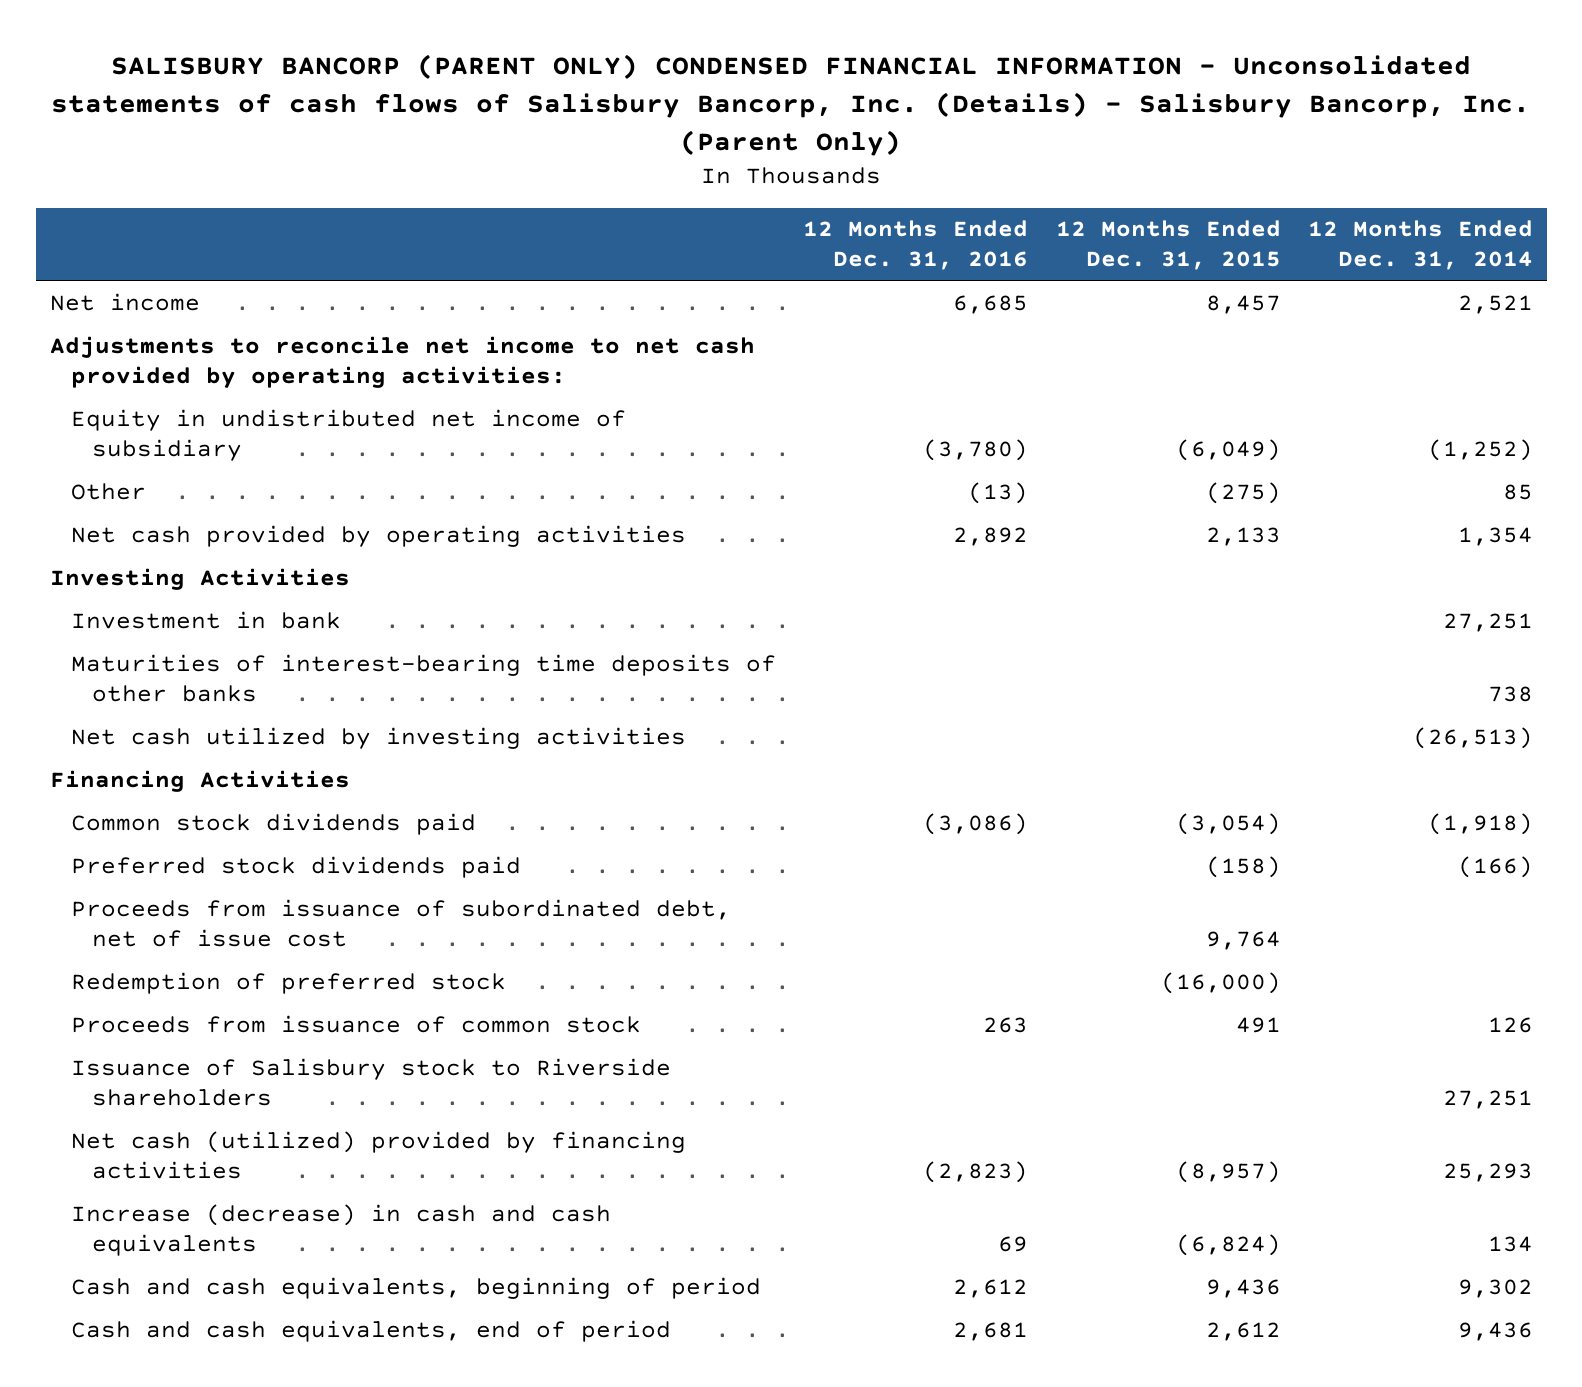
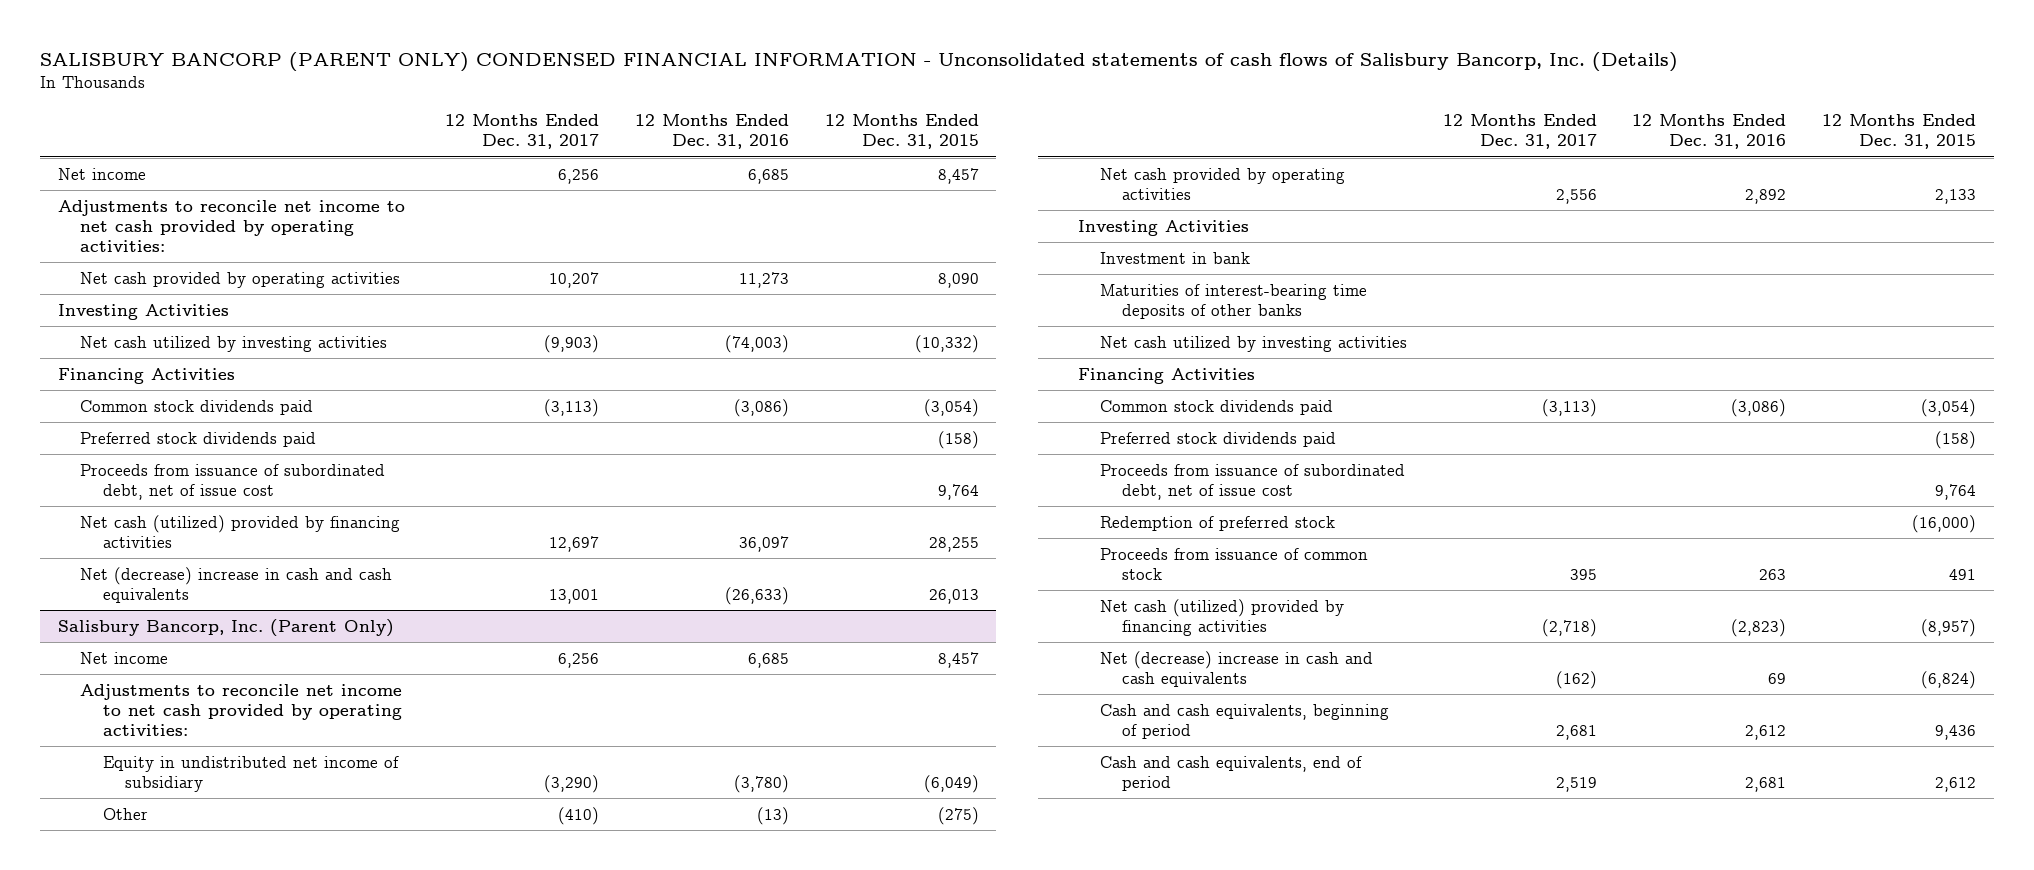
- SALISBURY BANCORP (PARENT ONLY) CONDENSED FINANCIAL INFORMATION - Unconsolidated statements of cash flows of Salisbury Bancorp, Inc. (Details) - Salisbury Bancorp, Inc. (Parent Only)
+ SALISBURY BANCORP (PARENT ONLY) CONDENSED FINANCIAL INFORMATION - Unconsolidated statements of cash flows of Salisbury Bancorp, Inc. (Details)
- | 12 Months Ended Dec. 31, 2016 | 12 Months Ended Dec. 31, 2015 | 12 Months Ended Dec. 31, 2014
+ | 12 Months Ended Dec. 31, 2017 | 12 Months Ended Dec. 31, 2016 | 12 Months Ended Dec. 31, 2015
+ Net cash provided by operating activities | 10,207 | 11,273 | 8,090
+ Investing Activities
+ Net cash utilized by investing activities | (9,903) | (74,003) | (10,332)
+ Financing Activities
+ Common stock dividends paid | (3,113) | (3,086) | (3,054)
+ Preferred stock dividends paid | | | (158)
+ Proceeds from issuance of subordinated debt, net of issue cost | | | 9,764
+ Net cash (utilized) provided by financing activities | 12,697 | 36,097 | 28,255
+ Net (decrease) increase in cash and cash equivalents | 13,001 | (26,633) | 26,013
+ Salisbury Bancorp, Inc. (Parent Only)
+ Net income | 6,256 | 6,685 | 8,457
+ Adjustments to reconcile net income to net cash provided by operating activities:
- Issuance of Salisbury stock to Riverside shareholders | | | 27,251
- Increase (decrease) in cash and cash equivalents | 69 | (6,824) | 134
+ Net (decrease) increase in cash and cash equivalents | (162) | 69 | (6,824)

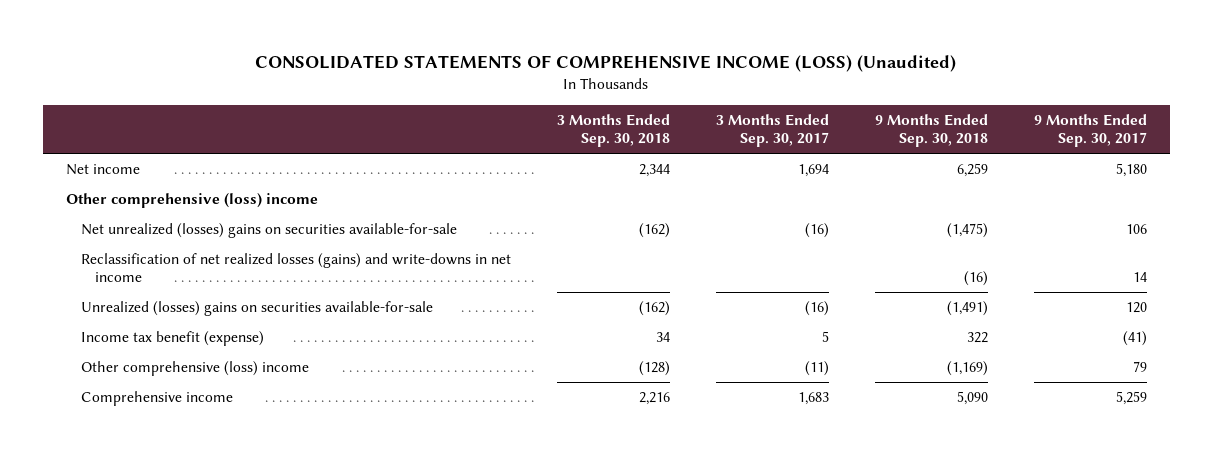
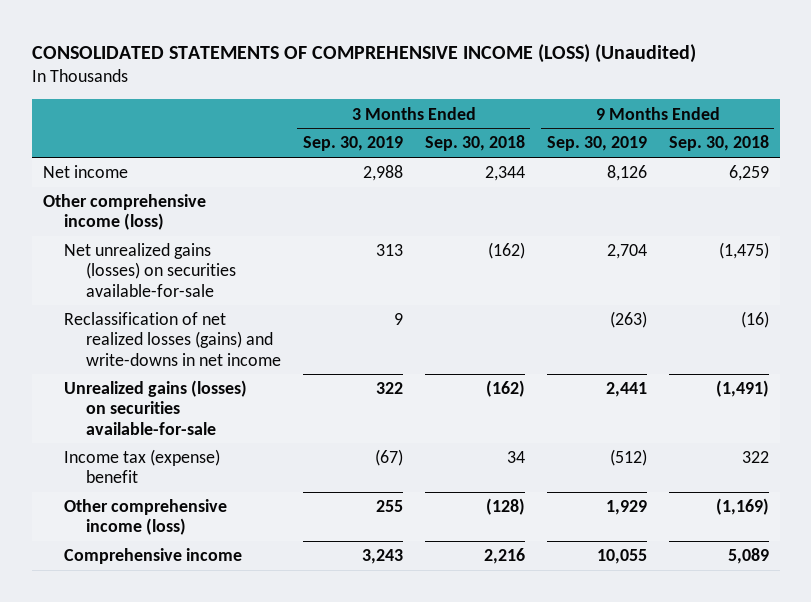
- | 3 Months Ended Sep. 30, 2018 | 3 Months Ended Sep. 30, 2017 | 9 Months Ended Sep. 30, 2018 | 9 Months Ended Sep. 30, 2017
+ | 3 Months Ended Sep. 30, 2019 | 3 Months Ended Sep. 30, 2018 | 9 Months Ended Sep. 30, 2019 | 9 Months Ended Sep. 30, 2018
- Other comprehensive (loss) income
- Net unrealized (losses) gains on securities available-for-sale | (162) | (16) | (1,475) | 106
+ Other comprehensive income (loss)
+ Net unrealized gains (losses) on securities available-for-sale | 313 | (162) | 2,704 | (1,475)
- Unrealized (losses) gains on securities available-for-sale | (162) | (16) | (1,491) | 120
- Income tax benefit (expense) | 34 | 5 | 322 | (41)
- Other comprehensive (loss) income | (128) | (11) | (1,169) | 79
- Comprehensive income | 2,216 | 1,683 | 5,090 | 5,259
+ Unrealized gains (losses) on securities available-for-sale | 322 | (162) | 2,441 | (1,491)
+ Income tax (expense) benefit | (67) | 34 | (512) | 322
+ Other comprehensive income (loss) | 255 | (128) | 1,929 | (1,169)
+ Comprehensive income | 3,243 | 2,216 | 10,055 | 5,089

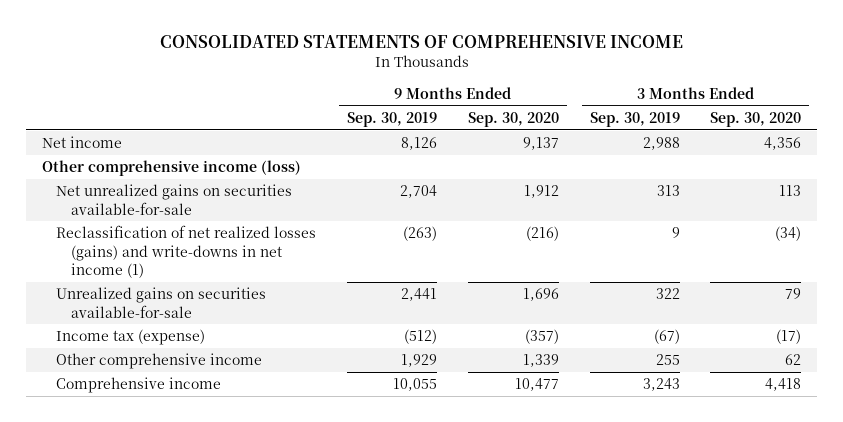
- CONSOLIDATED STATEMENTS OF COMPREHENSIVE INCOME (LOSS) (Unaudited)
+ CONSOLIDATED STATEMENTS OF COMPREHENSIVE INCOME
- | 3 Months Ended Sep. 30, 2019 | 3 Months Ended Sep. 30, 2018 | 9 Months Ended Sep. 30, 2019 | 9 Months Ended Sep. 30, 2018
+ | 9 Months Ended Sep. 30, 2019 | 9 Months Ended Sep. 30, 2020 | 3 Months Ended Sep. 30, 2019 | 3 Months Ended Sep. 30, 2020
- Net unrealized gains (losses) on securities available-for-sale | 313 | (162) | 2,704 | (1,475)
- Reclassification of net realized losses (gains) and write-downs in net income | 9 | | (263) | (16)
- Unrealized gains (losses) on securities available-for-sale | 322 | (162) | 2,441 | (1,491)
- Income tax (expense) benefit | (67) | 34 | (512) | 322
- Other comprehensive income (loss) | 255 | (128) | 1,929 | (1,169)
+ Net unrealized gains on securities available-for-sale | 2,704 | 1,912 | 313 | 113
+ Reclassification of net realized losses (gains) and write-downs in net income (1) | (263) | (216) | 9 | (34)
+ Unrealized gains on securities available-for-sale | 2,441 | 1,696 | 322 | 79
+ Income tax (expense) | (512) | (357) | (67) | (17)
+ Other comprehensive income | 1,929 | 1,339 | 255 | 62

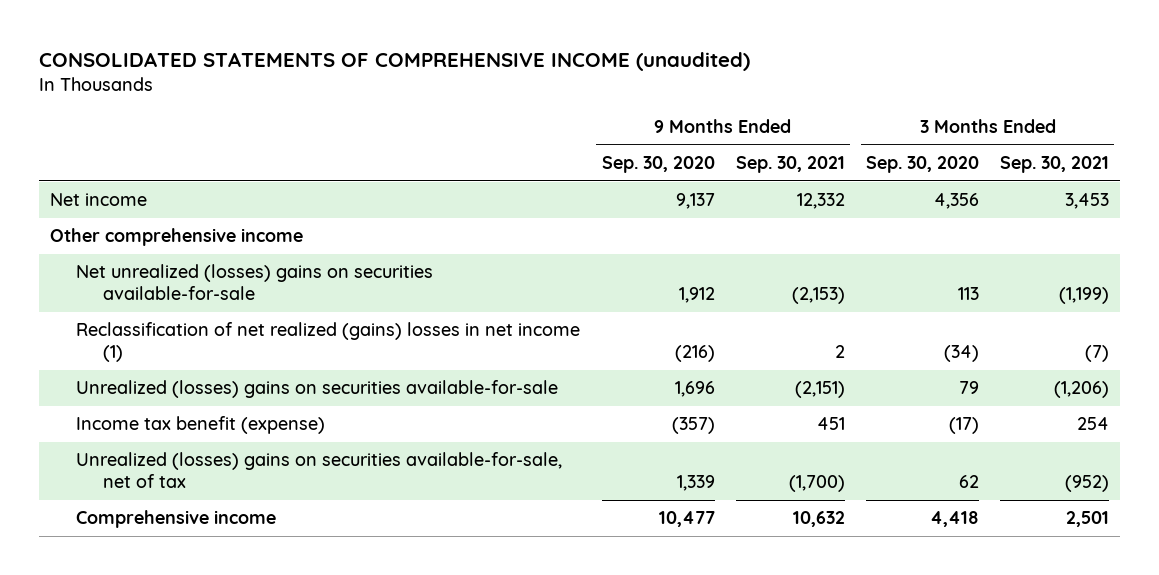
- CONSOLIDATED STATEMENTS OF COMPREHENSIVE INCOME
+ CONSOLIDATED STATEMENTS OF COMPREHENSIVE INCOME (unaudited)
- | 9 Months Ended Sep. 30, 2019 | 9 Months Ended Sep. 30, 2020 | 3 Months Ended Sep. 30, 2019 | 3 Months Ended Sep. 30, 2020
+ | 9 Months Ended Sep. 30, 2020 | 9 Months Ended Sep. 30, 2021 | 3 Months Ended Sep. 30, 2020 | 3 Months Ended Sep. 30, 2021
- Other comprehensive income (loss)
- Net unrealized gains on securities available-for-sale | 2,704 | 1,912 | 313 | 113
- Reclassification of net realized losses (gains) and write-downs in net income (1) | (263) | (216) | 9 | (34)
- Unrealized gains on securities available-for-sale | 2,441 | 1,696 | 322 | 79
- Income tax (expense) | (512) | (357) | (67) | (17)
- Other comprehensive income | 1,929 | 1,339 | 255 | 62
+ Other comprehensive income
+ Net unrealized (losses) gains on securities available-for-sale | 1,912 | (2,153) | 113 | (1,199)
+ Reclassification of net realized (gains) losses in net income (1) | (216) | 2 | (34) | (7)
+ Unrealized (losses) gains on securities available-for-sale | 1,696 | (2,151) | 79 | (1,206)
+ Income tax benefit (expense) | (357) | 451 | (17) | 254
+ Unrealized (losses) gains on securities available-for-sale, net of tax | 1,339 | (1,700) | 62 | (952)

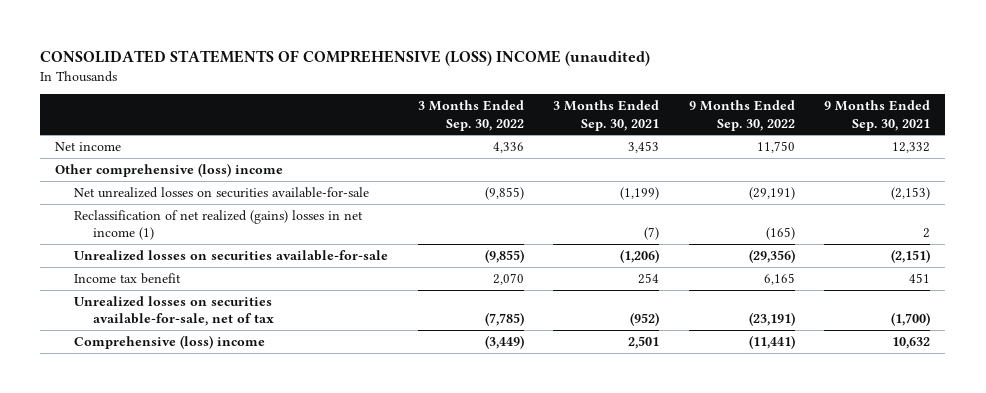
- CONSOLIDATED STATEMENTS OF COMPREHENSIVE INCOME (unaudited)
+ CONSOLIDATED STATEMENTS OF COMPREHENSIVE (LOSS) INCOME (unaudited)
- | 9 Months Ended Sep. 30, 2020 | 9 Months Ended Sep. 30, 2021 | 3 Months Ended Sep. 30, 2020 | 3 Months Ended Sep. 30, 2021
+ | 3 Months Ended Sep. 30, 2022 | 3 Months Ended Sep. 30, 2021 | 9 Months Ended Sep. 30, 2022 | 9 Months Ended Sep. 30, 2021
- Other comprehensive income
- Net unrealized (losses) gains on securities available-for-sale | 1,912 | (2,153) | 113 | (1,199)
+ Other comprehensive (loss) income
+ Net unrealized losses on securities available-for-sale | (9,855) | (1,199) | (29,191) | (2,153)
- Unrealized (losses) gains on securities available-for-sale | 1,696 | (2,151) | 79 | (1,206)
- Income tax benefit (expense) | (357) | 451 | (17) | 254
- Unrealized (losses) gains on securities available-for-sale, net of tax | 1,339 | (1,700) | 62 | (952)
- Comprehensive income | 10,477 | 10,632 | 4,418 | 2,501
+ Unrealized losses on securities available-for-sale | (9,855) | (1,206) | (29,356) | (2,151)
+ Income tax benefit | 2,070 | 254 | 6,165 | 451
+ Unrealized losses on securities available-for-sale, net of tax | (7,785) | (952) | (23,191) | (1,700)
+ Comprehensive (loss) income | (3,449) | 2,501 | (11,441) | 10,632

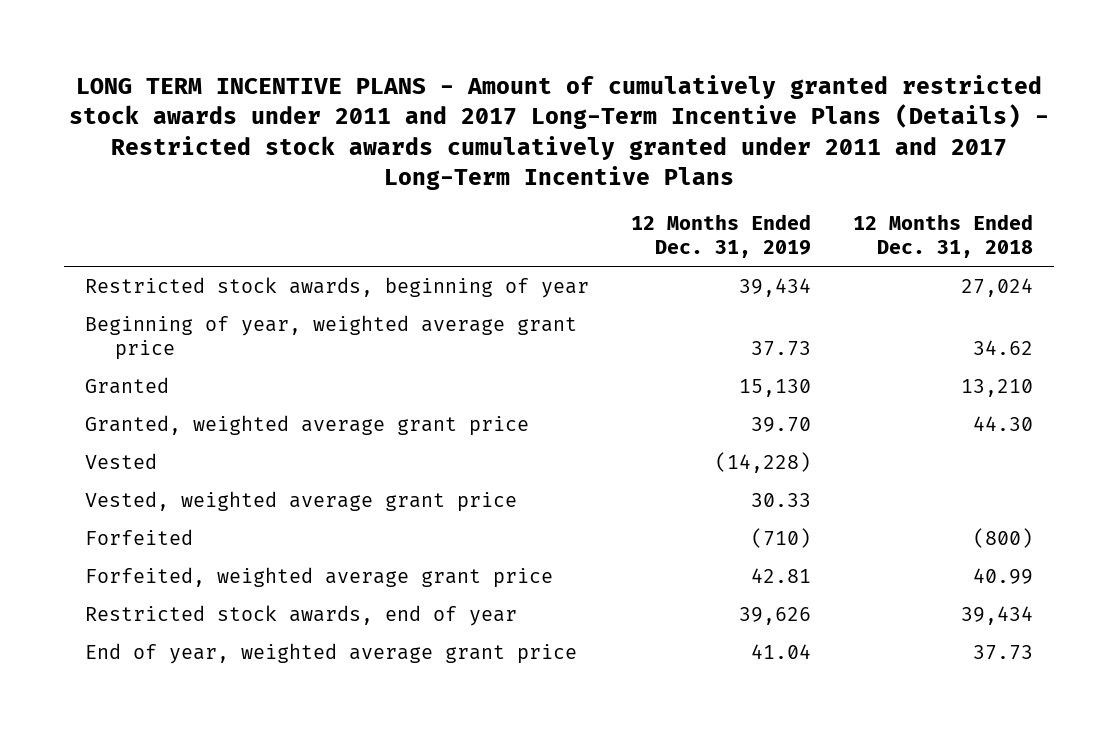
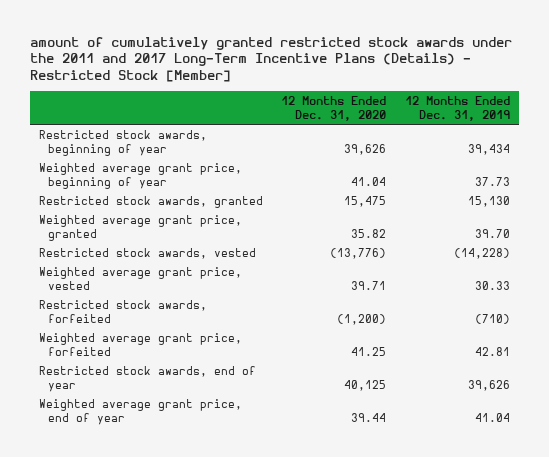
- LONG TERM INCENTIVE PLANS - Amount of cumulatively granted restricted stock awards under 2011 and 2017 Long-Term Incentive Plans (Details) - Restricted stock awards cumulatively granted under 2011 and 2017 Long-Term Incentive Plans
+ amount of cumulatively granted restricted stock awards under the 2011 and 2017 Long-Term Incentive Plans (Details) - Restricted Stock [Member]
- | 12 Months Ended Dec. 31, 2019 | 12 Months Ended Dec. 31, 2018
+ | 12 Months Ended Dec. 31, 2020 | 12 Months Ended Dec. 31, 2019
- Beginning of year, weighted average grant price | 37.73 | 34.62
- Granted | 15,130 | 13,210
- Granted, weighted average grant price | 39.70 | 44.30
- Vested | (14,228) |
- Vested, weighted average grant price | 30.33 |
- Forfeited | (710) | (800)
- Forfeited, weighted average grant price | 42.81 | 40.99
+ Weighted average grant price, beginning of year | 41.04 | 37.73
+ Restricted stock awards, granted | 15,475 | 15,130
+ Weighted average grant price, granted | 35.82 | 39.70
+ Restricted stock awards, vested | (13,776) | (14,228)
+ Weighted average grant price, vested | 39.71 | 30.33
+ Restricted stock awards, forfeited | (1,200) | (710)
+ Weighted average grant price, forfeited | 41.25 | 42.81
- End of year, weighted average grant price | 41.04 | 37.73
+ Weighted average grant price, end of year | 39.44 | 41.04

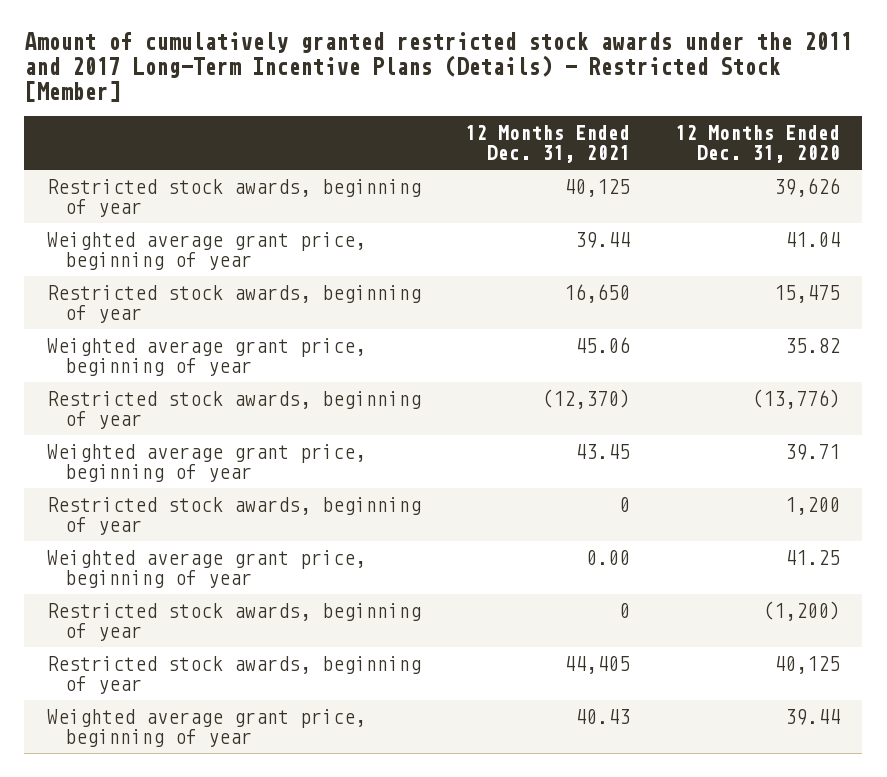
- amount of cumulatively granted restricted stock awards under the 2011 and 2017 Long-Term Incentive Plans (Details) - Restricted Stock [Member]
+ Amount of cumulatively granted restricted stock awards under the 2011 and 2017 Long-Term Incentive Plans (Details) - Restricted Stock [Member]
- | 12 Months Ended Dec. 31, 2020 | 12 Months Ended Dec. 31, 2019
+ | 12 Months Ended Dec. 31, 2021 | 12 Months Ended Dec. 31, 2020
- Restricted stock awards, granted | 15,475 | 15,130
- Weighted average grant price, granted | 35.82 | 39.70
- Restricted stock awards, vested | (13,776) | (14,228)
- Weighted average grant price, vested | 39.71 | 30.33
- Restricted stock awards, forfeited | (1,200) | (710)
- Weighted average grant price, forfeited | 41.25 | 42.81
- Restricted stock awards, end of year | 40,125 | 39,626
- Weighted average grant price, end of year | 39.44 | 41.04
+ Restricted stock awards, beginning of year | 16,650 | 15,475
+ Weighted average grant price, beginning of year | 45.06 | 35.82
+ Restricted stock awards, beginning of year | (12,370) | (13,776)
+ Weighted average grant price, beginning of year | 43.45 | 39.71
+ Restricted stock awards, beginning of year | 0 | 1,200
+ Weighted average grant price, beginning of year | 0.00 | 41.25
+ Restricted stock awards, beginning of year | 0 | (1,200)
+ Restricted stock awards, beginning of year | 44,405 | 40,125
+ Weighted average grant price, beginning of year | 40.43 | 39.44

